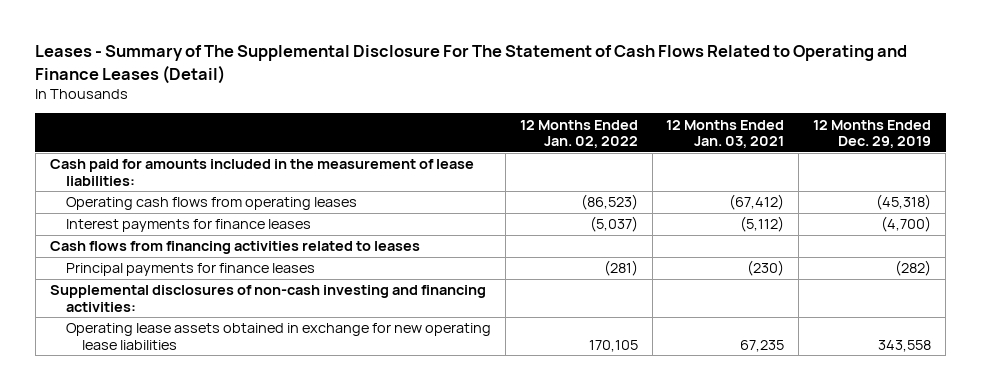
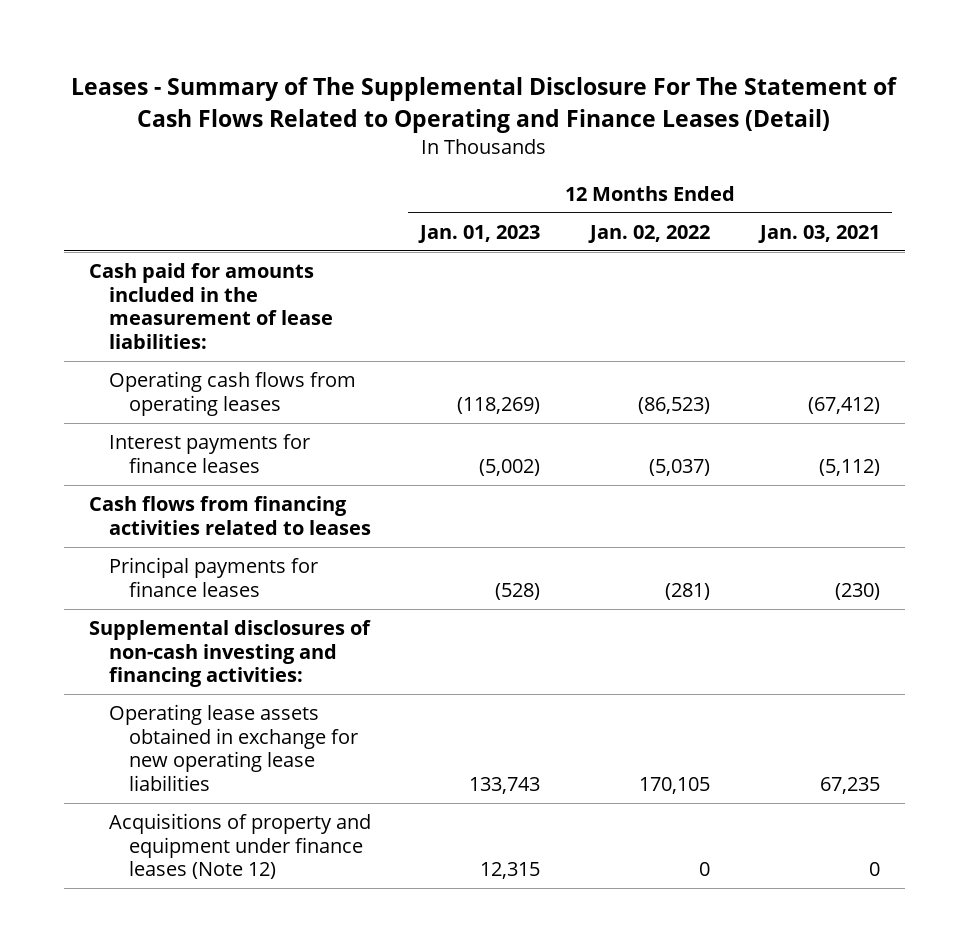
- | 12 Months Ended Jan. 02, 2022 | 12 Months Ended Jan. 03, 2021 | 12 Months Ended Dec. 29, 2019
+ | 12 Months Ended Jan. 01, 2023 | 12 Months Ended Jan. 02, 2022 | 12 Months Ended Jan. 03, 2021
+ Acquisitions of property and equipment under finance leases (Note 12) | 12,315 | 0 | 0

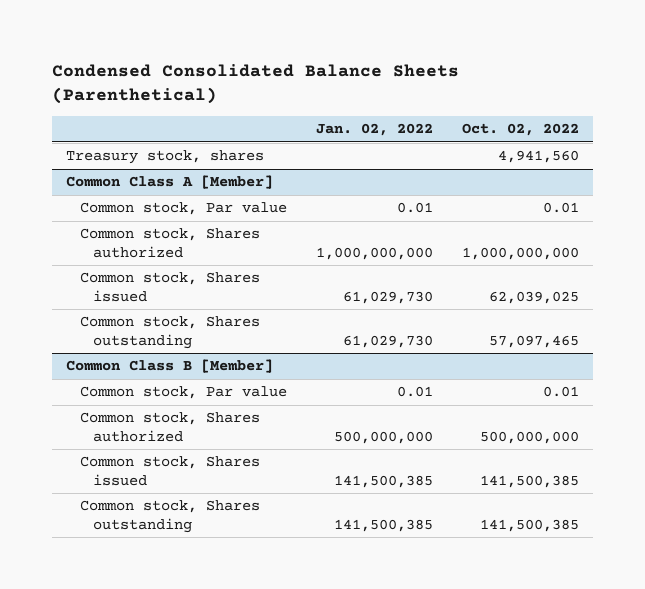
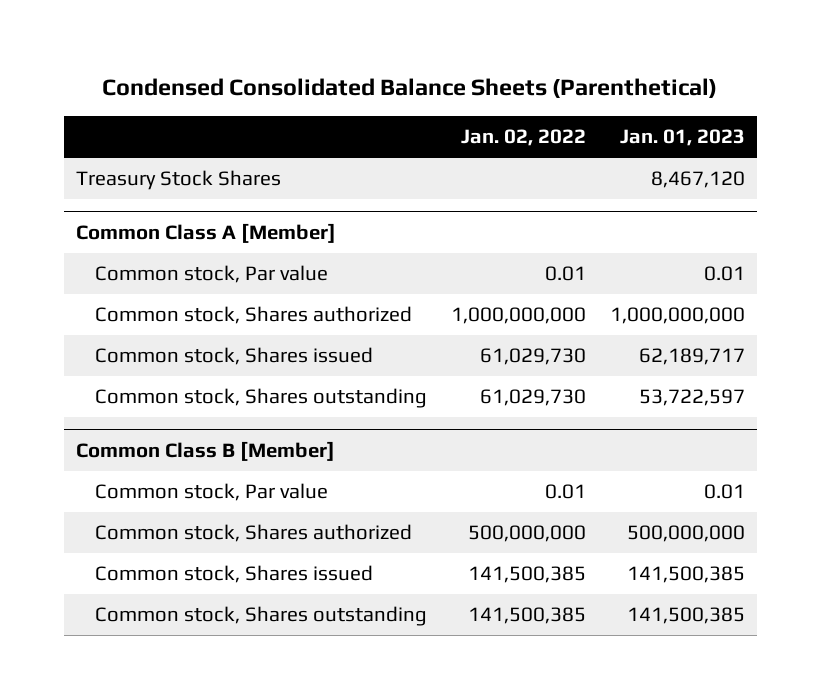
- | Jan. 02, 2022 | Oct. 02, 2022
+ | Jan. 02, 2022 | Jan. 01, 2023
- Treasury stock, shares | | 4,941,560
+ Treasury Stock Shares | | 8,467,120

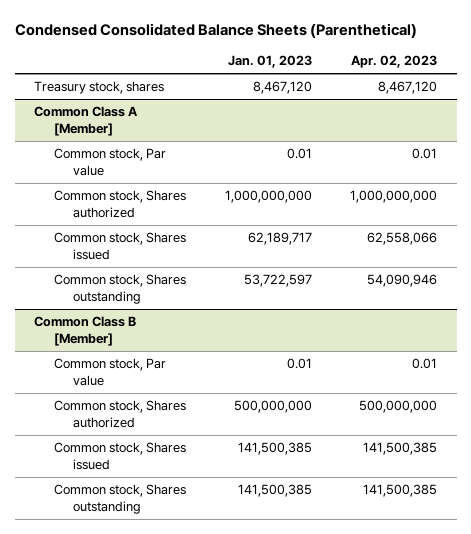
- | Jan. 02, 2022 | Jan. 01, 2023
+ | Jan. 01, 2023 | Apr. 02, 2023
- Treasury Stock Shares | | 8,467,120
+ Treasury stock, shares | 8,467,120 | 8,467,120

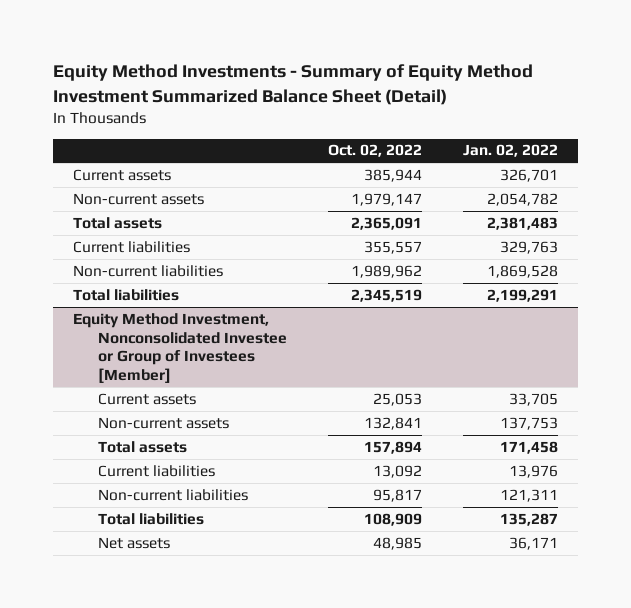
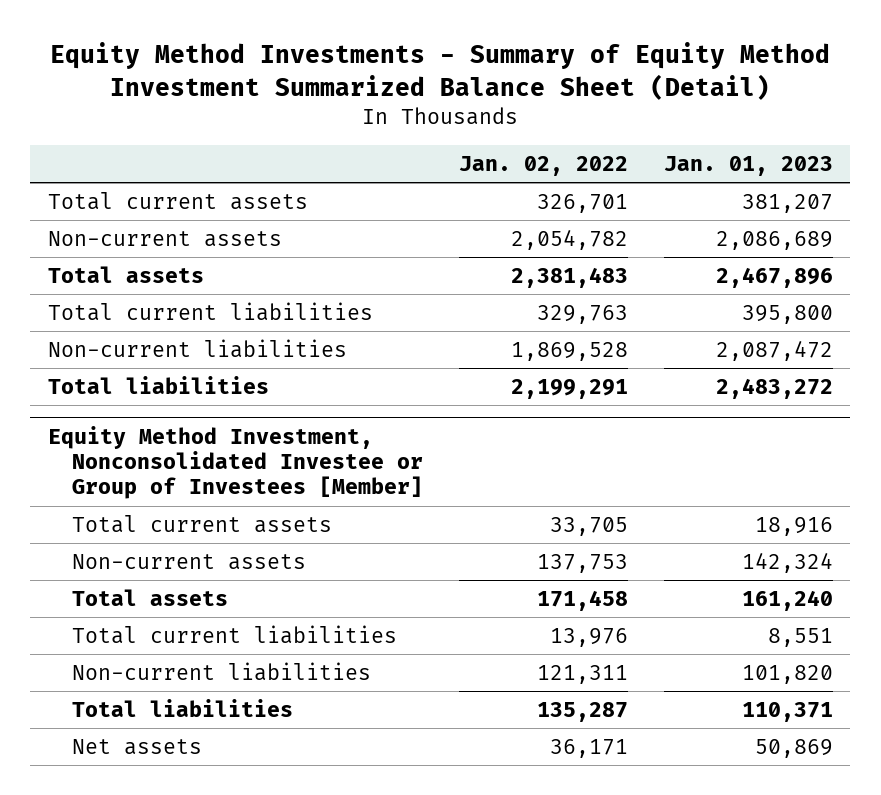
- | Oct. 02, 2022 | Jan. 02, 2022
+ | Jan. 02, 2022 | Jan. 01, 2023
- Current assets | 385,944 | 326,701
+ Total current assets | 326,701 | 381,207
- Current liabilities | 355,557 | 329,763
+ Total current liabilities | 329,763 | 395,800
@ Equity Method Investment, Nonconsolidated Investee or Group of Investees [Member]
- Current assets | 25,053 | 33,705
+ Total current assets | 33,705 | 18,916
- Current liabilities | 13,092 | 13,976
+ Total current liabilities | 13,976 | 8,551

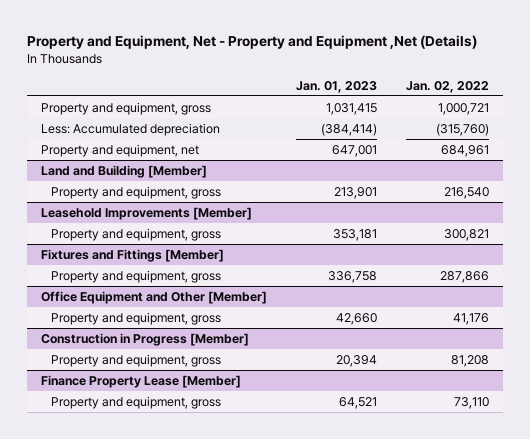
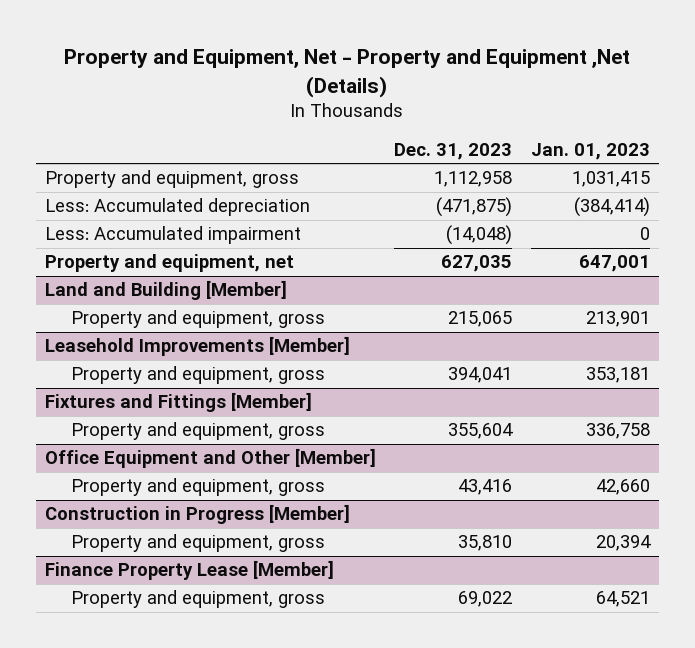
- | Jan. 01, 2023 | Jan. 02, 2022
+ | Dec. 31, 2023 | Jan. 01, 2023
+ Less: Accumulated impairment | (14,048) | 0

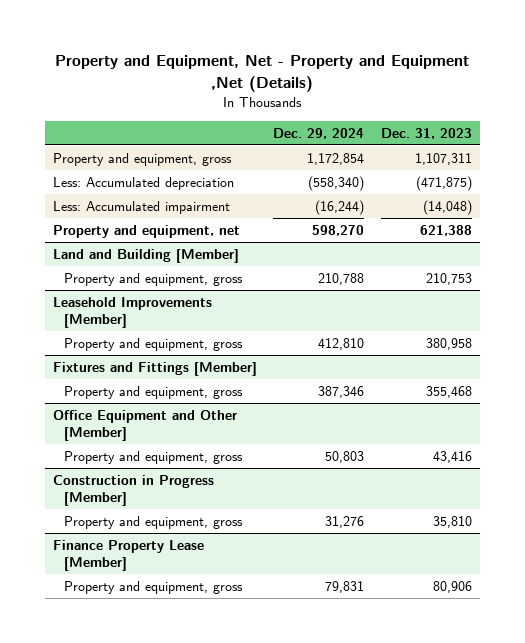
- | Dec. 31, 2023 | Jan. 01, 2023
+ | Dec. 29, 2024 | Dec. 31, 2023
- Property and equipment, gross | 1,112,958 | 1,031,415
+ Property and equipment, gross | 1,172,854 | 1,107,311
- Property and equipment, net | 627,035 | 647,001
+ Property and equipment, net | 598,270 | 621,388
@ Land and Building [Member]
- Property and equipment, gross | 215,065 | 213,901
+ Property and equipment, gross | 210,788 | 210,753
@ Leasehold Improvements [Member]
- Property and equipment, gross | 394,041 | 353,181
+ Property and equipment, gross | 412,810 | 380,958
@ Fixtures and Fittings [Member]
- Property and equipment, gross | 355,604 | 336,758
+ Property and equipment, gross | 387,346 | 355,468
@ Finance Property Lease [Member]
- Property and equipment, gross | 69,022 | 64,521
+ Property and equipment, gross | 79,831 | 80,906

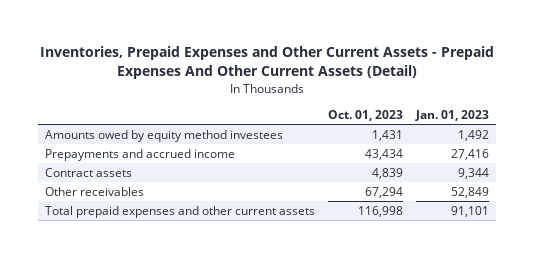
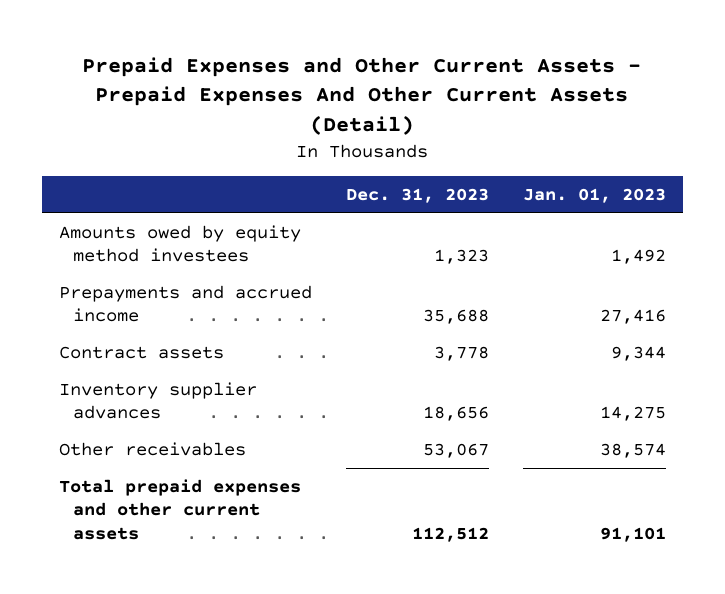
- Inventories, Prepaid Expenses and Other Current Assets - Prepaid Expenses And Other Current Assets (Detail)
+ Prepaid Expenses and Other Current Assets - Prepaid Expenses And Other Current Assets (Detail)
- | Oct. 01, 2023 | Jan. 01, 2023
+ | Dec. 31, 2023 | Jan. 01, 2023
- Other receivables | 67,294 | 52,849
+ Inventory supplier advances | 18,656 | 14,275
+ Other receivables | 53,067 | 38,574

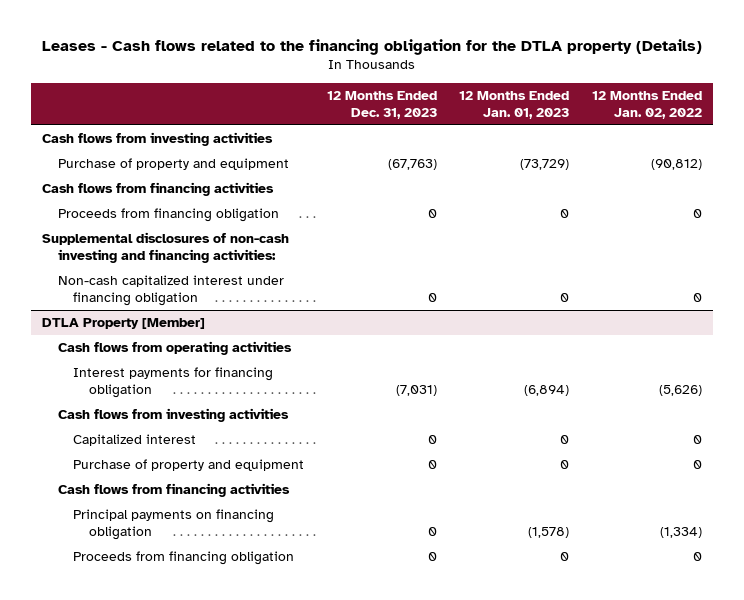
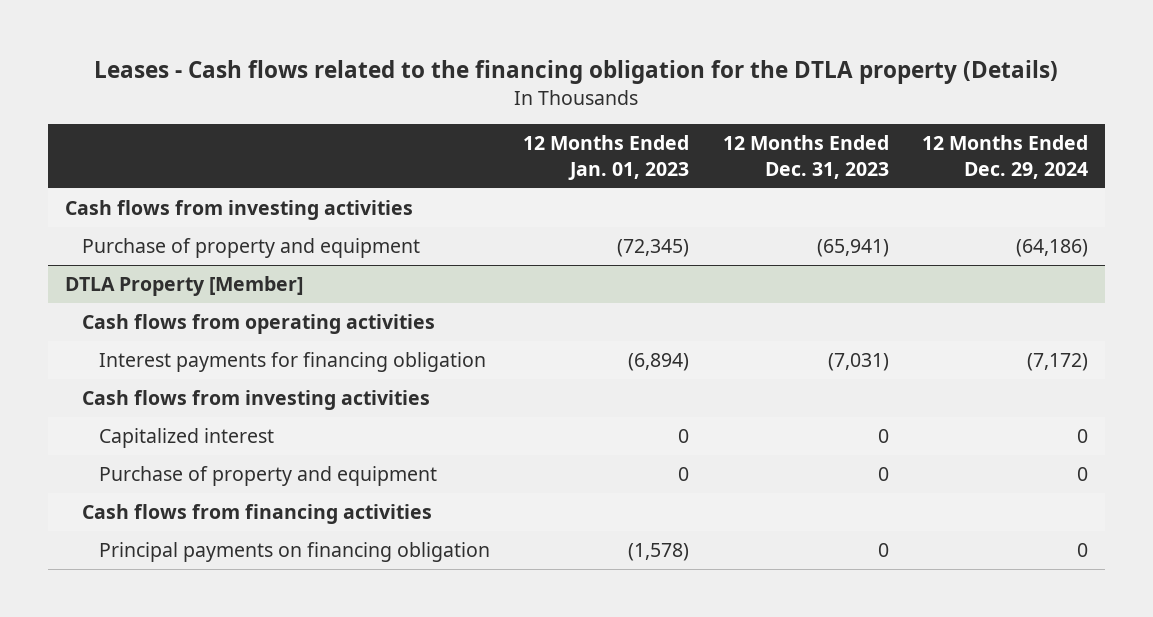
- | 12 Months Ended Dec. 31, 2023 | 12 Months Ended Jan. 01, 2023 | 12 Months Ended Jan. 02, 2022
+ | 12 Months Ended Jan. 01, 2023 | 12 Months Ended Dec. 31, 2023 | 12 Months Ended Dec. 29, 2024
- Purchase of property and equipment | (67,763) | (73,729) | (90,812)
- Cash flows from financing activities
- Proceeds from financing obligation | 0 | 0 | 0
- Supplemental disclosures of non-cash investing and financing activities:
- Non-cash capitalized interest under financing obligation | 0 | 0 | 0
+ Purchase of property and equipment | (72,345) | (65,941) | (64,186)
@ DTLA Property [Member]
- Proceeds from financing obligation | 0 | 0 | 0

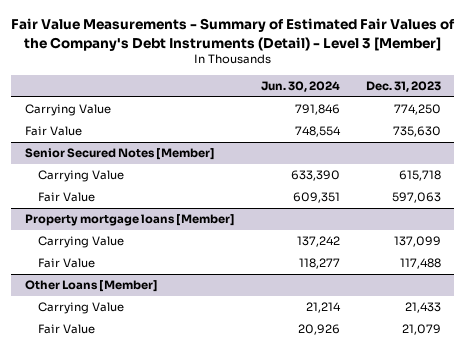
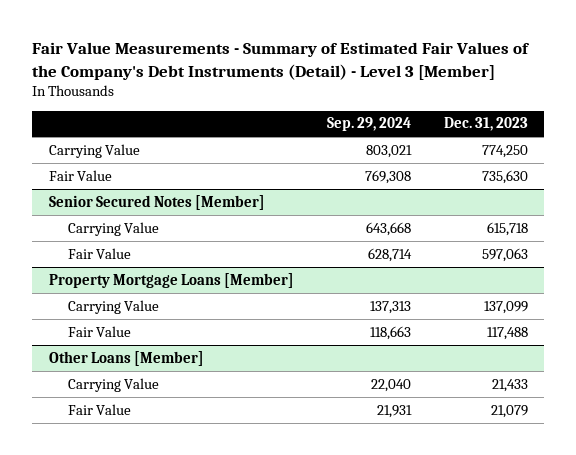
- | Jun. 30, 2024 | Dec. 31, 2023
+ | Sep. 29, 2024 | Dec. 31, 2023
- Property mortgage loans [Member]
+ Property Mortgage Loans [Member]

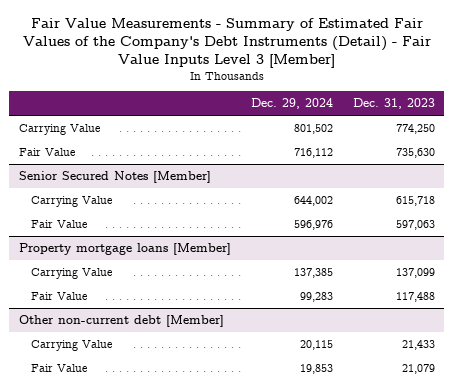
- Fair Value Measurements - Summary of Estimated Fair Values of the Company's Debt Instruments (Detail) - Level 3 [Member]
+ Fair Value Measurements - Summary of Estimated Fair Values of the Company's Debt Instruments (Detail) - Fair Value Inputs Level 3 [Member]
- | Sep. 29, 2024 | Dec. 31, 2023
+ | Dec. 29, 2024 | Dec. 31, 2023
- Property Mortgage Loans [Member]
+ Property mortgage loans [Member]
- Other Loans [Member]
+ Other non-current debt [Member]

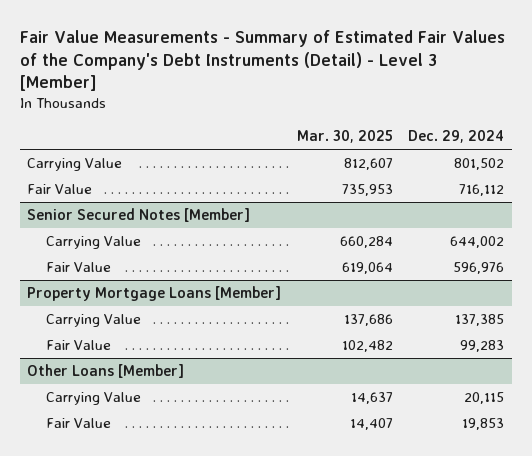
- Fair Value Measurements - Summary of Estimated Fair Values of the Company's Debt Instruments (Detail) - Fair Value Inputs Level 3 [Member]
+ Fair Value Measurements - Summary of Estimated Fair Values of the Company's Debt Instruments (Detail) - Level 3 [Member]
- | Dec. 29, 2024 | Dec. 31, 2023
+ | Mar. 30, 2025 | Dec. 29, 2024
- Property mortgage loans [Member]
+ Property Mortgage Loans [Member]
- Other non-current debt [Member]
+ Other Loans [Member]

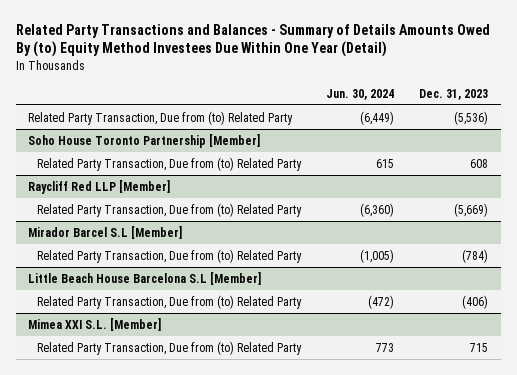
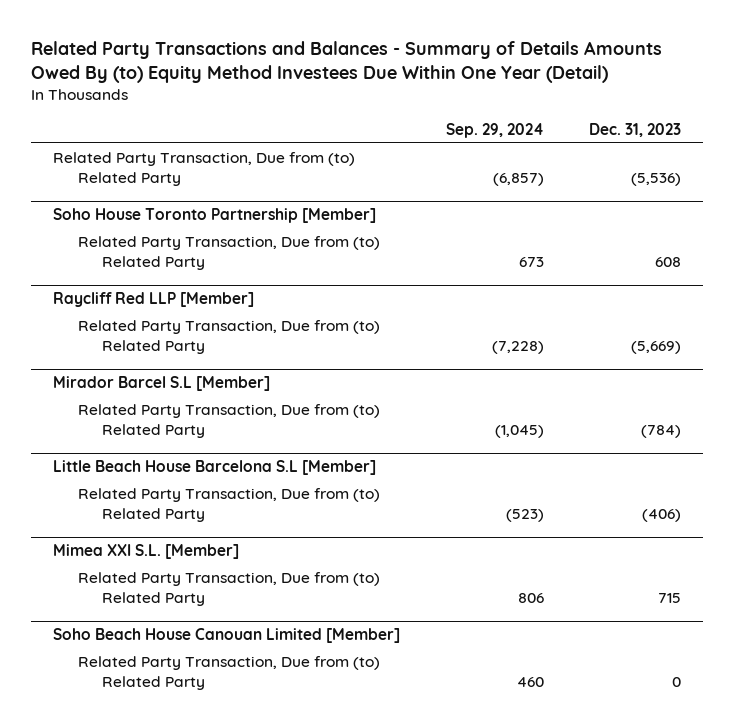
- | Jun. 30, 2024 | Dec. 31, 2023
+ | Sep. 29, 2024 | Dec. 31, 2023
+ Soho Beach House Canouan Limited [Member]
+ Related Party Transaction, Due from (to) Related Party | 460 | 0

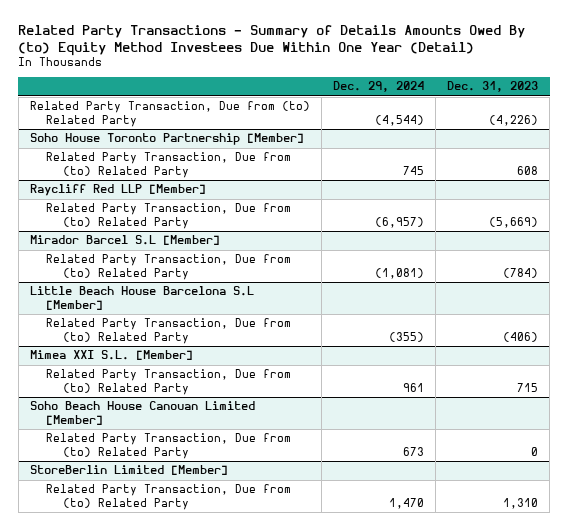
- Related Party Transactions and Balances - Summary of Details Amounts Owed By (to) Equity Method Investees Due Within One Year (Detail)
+ Related Party Transactions - Summary of Details Amounts Owed By (to) Equity Method Investees Due Within One Year (Detail)
- | Sep. 29, 2024 | Dec. 31, 2023
+ | Dec. 29, 2024 | Dec. 31, 2023
- Related Party Transaction, Due from (to) Related Party | (6,857) | (5,536)
+ Related Party Transaction, Due from (to) Related Party | (4,544) | (4,226)
+ StoreBerlin Limited [Member]
+ Related Party Transaction, Due from (to) Related Party | 1,470 | 1,310

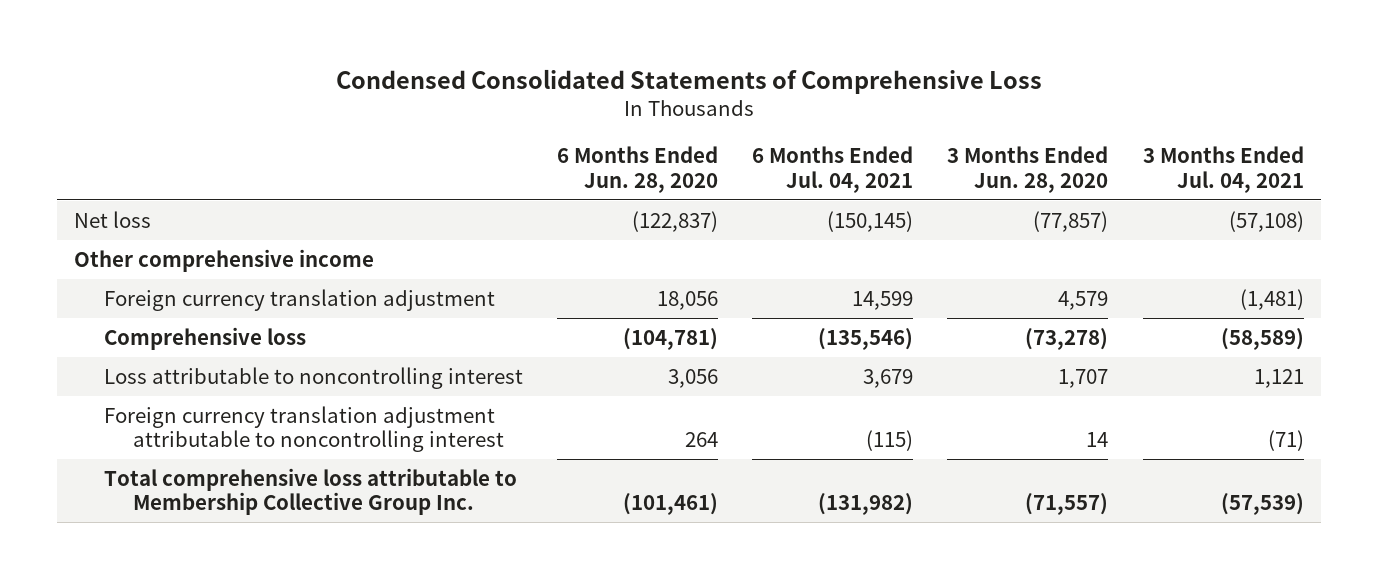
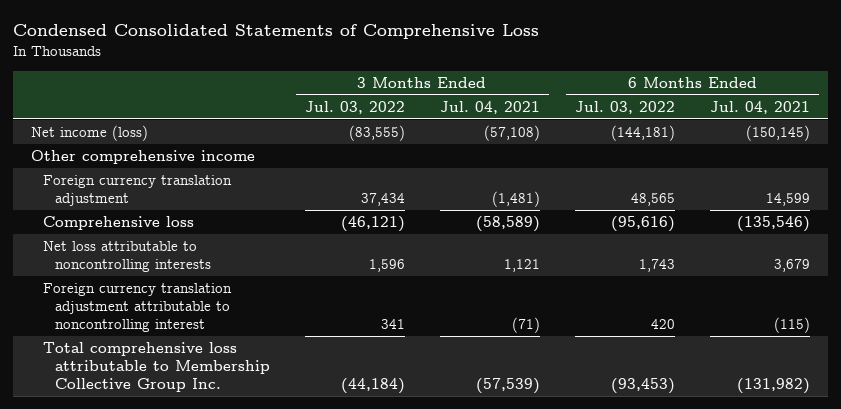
- | 6 Months Ended Jun. 28, 2020 | 6 Months Ended Jul. 04, 2021 | 3 Months Ended Jun. 28, 2020 | 3 Months Ended Jul. 04, 2021
+ | 3 Months Ended Jul. 03, 2022 | 3 Months Ended Jul. 04, 2021 | 6 Months Ended Jul. 03, 2022 | 6 Months Ended Jul. 04, 2021
- Net loss | (122,837) | (150,145) | (77,857) | (57,108)
+ Net income (loss) | (83,555) | (57,108) | (144,181) | (150,145)
- Loss attributable to noncontrolling interest | 3,056 | 3,679 | 1,707 | 1,121
+ Net loss attributable to noncontrolling interests | 1,596 | 1,121 | 1,743 | 3,679

